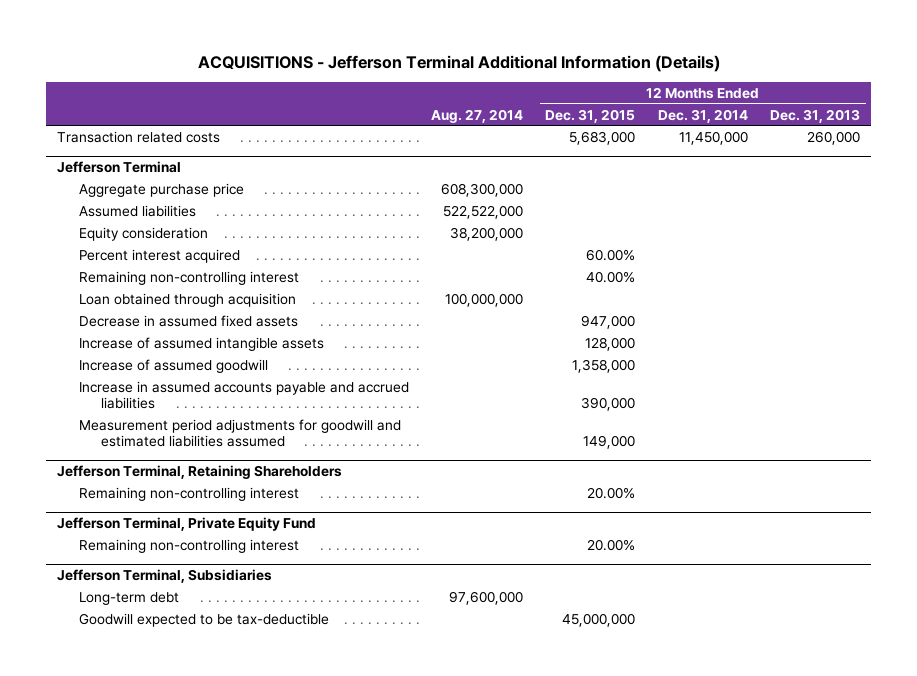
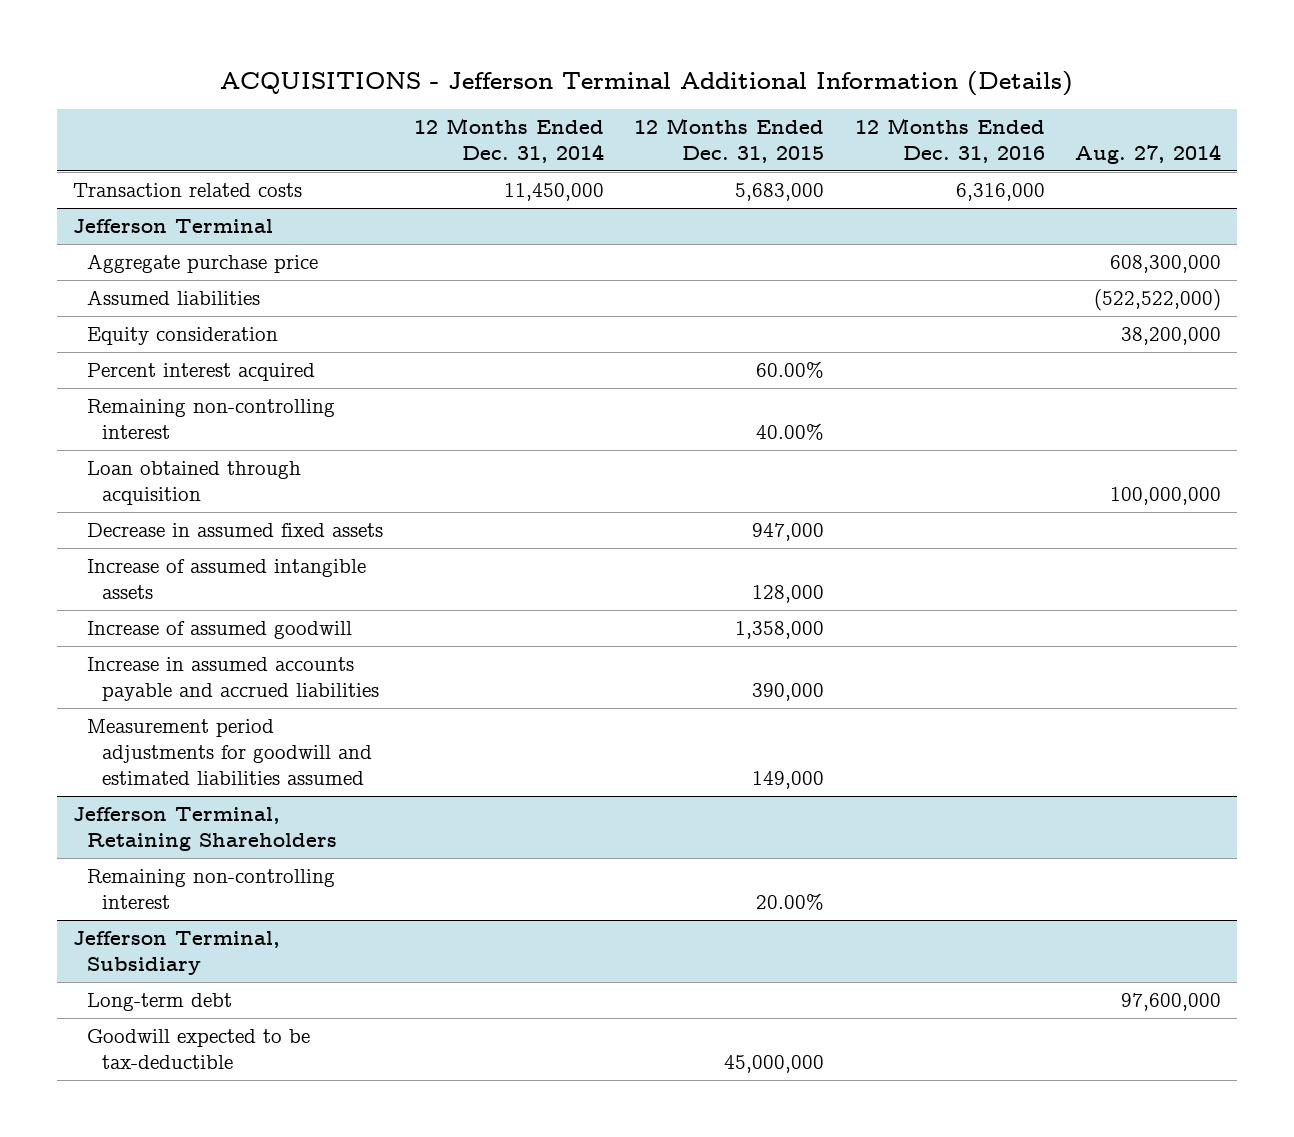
- | Aug. 27, 2014 | 12 Months Ended Dec. 31, 2015 | 12 Months Ended Dec. 31, 2014 | 12 Months Ended Dec. 31, 2013
+ | 12 Months Ended Dec. 31, 2014 | 12 Months Ended Dec. 31, 2015 | 12 Months Ended Dec. 31, 2016 | Aug. 27, 2014
@ Jefferson Terminal
- Assumed liabilities | 522,522,000 | | |
+ Assumed liabilities | | | | (522,522,000)
- Jefferson Terminal, Private Equity Fund
- Remaining non-controlling interest | | 20.00% | |
- Jefferson Terminal, Subsidiaries
+ Jefferson Terminal, Subsidiary

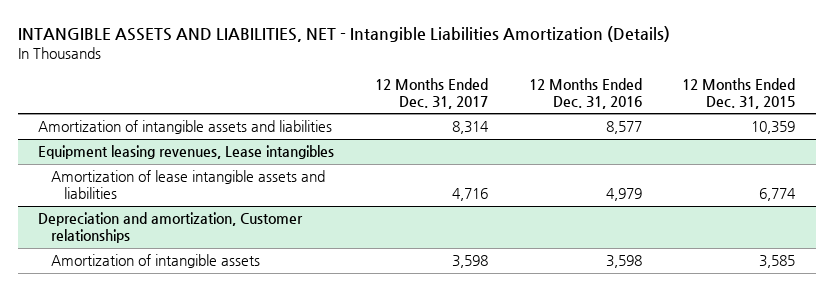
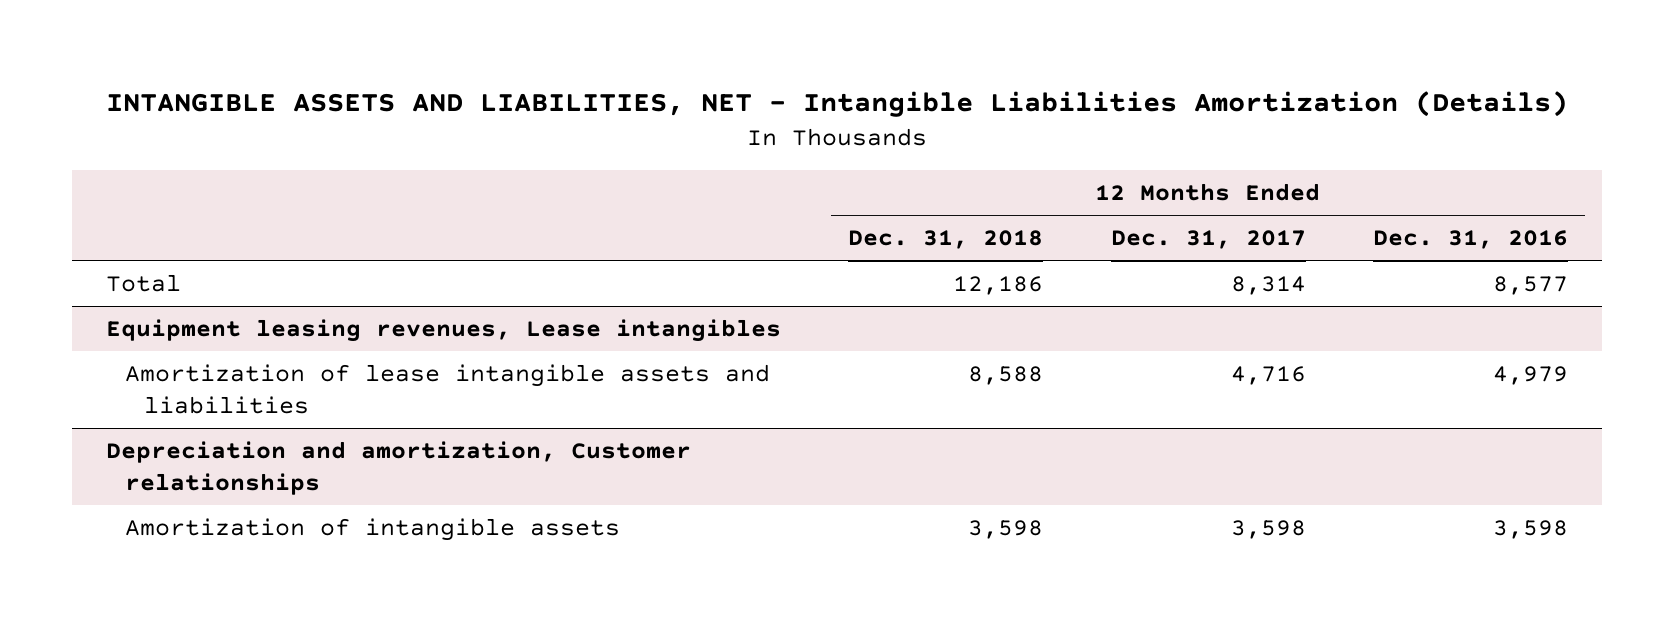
- | 12 Months Ended Dec. 31, 2017 | 12 Months Ended Dec. 31, 2016 | 12 Months Ended Dec. 31, 2015
+ | 12 Months Ended Dec. 31, 2018 | 12 Months Ended Dec. 31, 2017 | 12 Months Ended Dec. 31, 2016
- Amortization of intangible assets and liabilities | 8,314 | 8,577 | 10,359
+ Total | 12,186 | 8,314 | 8,577

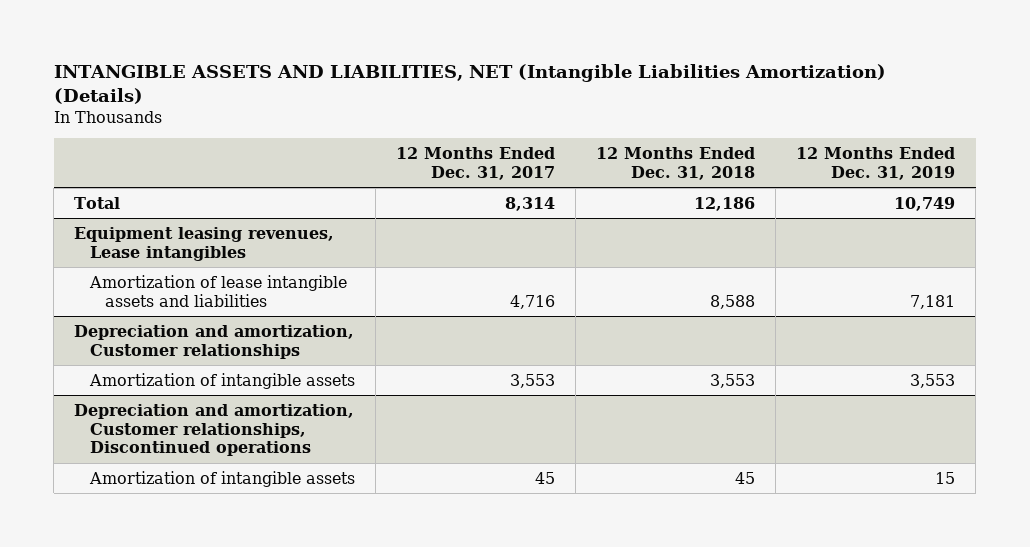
- INTANGIBLE ASSETS AND LIABILITIES, NET - Intangible Liabilities Amortization (Details)
+ INTANGIBLE ASSETS AND LIABILITIES, NET (Intangible Liabilities Amortization) (Details)
- | 12 Months Ended Dec. 31, 2018 | 12 Months Ended Dec. 31, 2017 | 12 Months Ended Dec. 31, 2016
+ | 12 Months Ended Dec. 31, 2017 | 12 Months Ended Dec. 31, 2018 | 12 Months Ended Dec. 31, 2019
@ Depreciation and amortization, Customer relationships
- Amortization of intangible assets | 3,598 | 3,598 | 3,598
+ Amortization of intangible assets | 3,553 | 3,553 | 3,553
+ Depreciation and amortization, Customer relationships, Discontinued operations
+ Amortization of intangible assets | 45 | 45 | 15

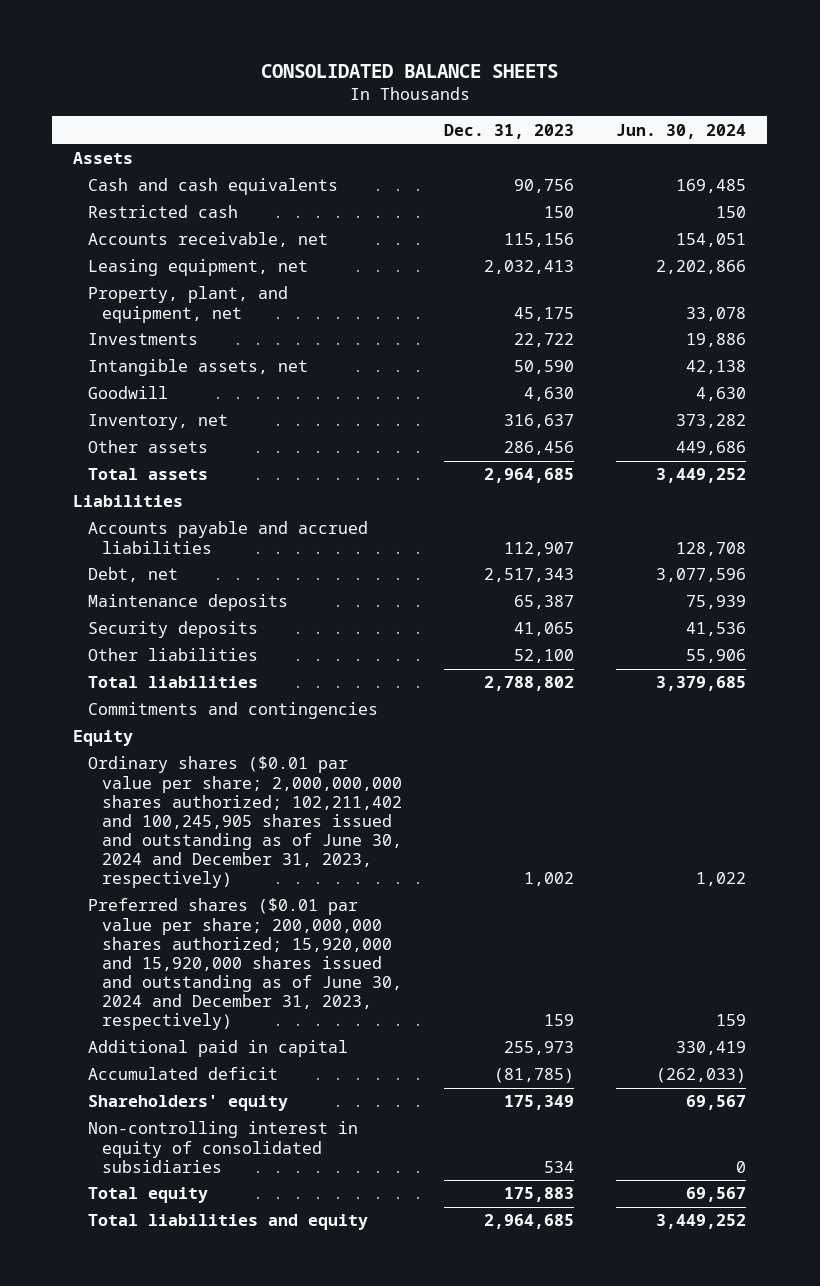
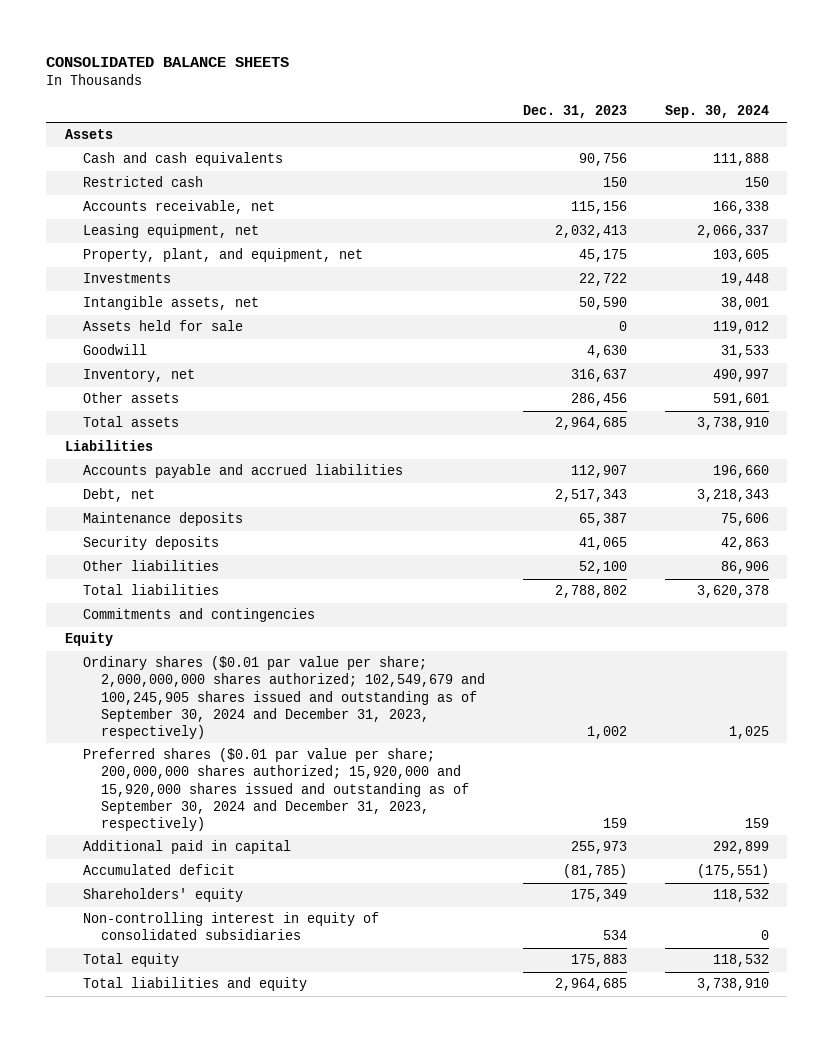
- | Dec. 31, 2023 | Jun. 30, 2024
+ | Dec. 31, 2023 | Sep. 30, 2024
+ Assets held for sale | 0 | 119,012
- Ordinary shares ($0.01 par value per share; 2,000,000,000 shares authorized; 102,211,402 and 100,245,905 shares issued and outstanding as of June 30, 2024 and December 31, 2023, respectively) | 1,002 | 1,022
- Preferred shares ($0.01 par value per share; 200,000,000 shares authorized; 15,920,000 and 15,920,000 shares issued and outstanding as of June 30, 2024 and December 31, 2023, respectively) | 159 | 159
+ Ordinary shares ($0.01 par value per share; 2,000,000,000 shares authorized; 102,549,679 and 100,245,905 shares issued and outstanding as of September 30, 2024 and December 31, 2023, respectively) | 1,002 | 1,025
+ Preferred shares ($0.01 par value per share; 200,000,000 shares authorized; 15,920,000 and 15,920,000 shares issued and outstanding as of September 30, 2024 and December 31, 2023, respectively) | 159 | 159

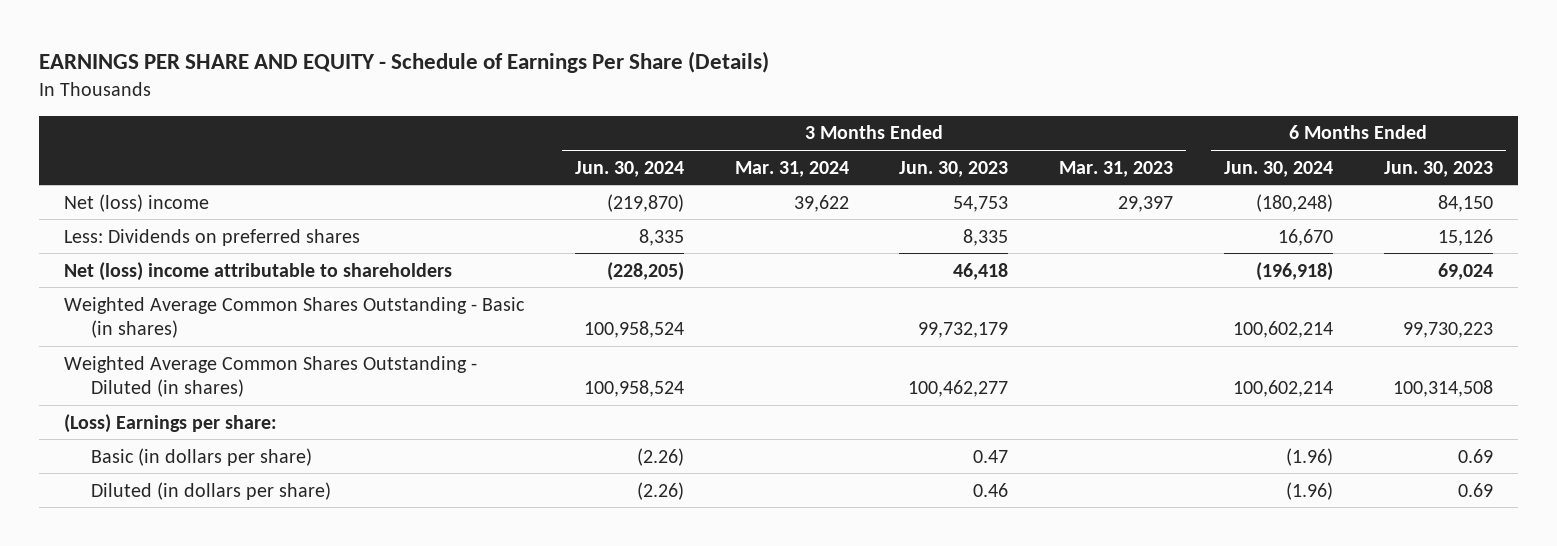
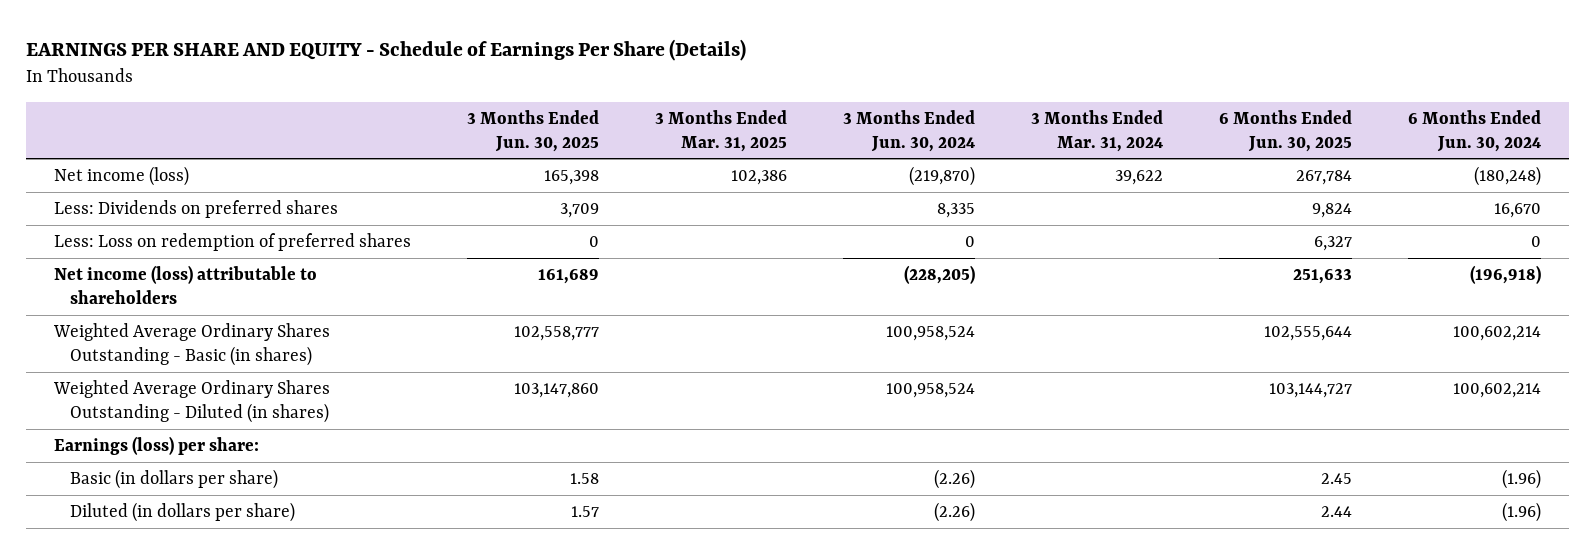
- | 3 Months Ended Jun. 30, 2024 | 3 Months Ended Mar. 31, 2024 | 3 Months Ended Jun. 30, 2023 | 3 Months Ended Mar. 31, 2023 | 6 Months Ended Jun. 30, 2024 | 6 Months Ended Jun. 30, 2023
+ | 3 Months Ended Jun. 30, 2025 | 3 Months Ended Mar. 31, 2025 | 3 Months Ended Jun. 30, 2024 | 3 Months Ended Mar. 31, 2024 | 6 Months Ended Jun. 30, 2025 | 6 Months Ended Jun. 30, 2024
- Net (loss) income | (219,870) | 39,622 | 54,753 | 29,397 | (180,248) | 84,150
+ Net income (loss) | 165,398 | 102,386 | (219,870) | 39,622 | 267,784 | (180,248)
- Net (loss) income attributable to shareholders | (228,205) | | 46,418 | | (196,918) | 69,024
- Weighted Average Common Shares Outstanding - Basic (in shares) | 100,958,524 | | 99,732,179 | | 100,602,214 | 99,730,223
- Weighted Average Common Shares Outstanding - Diluted (in shares) | 100,958,524 | | 100,462,277 | | 100,602,214 | 100,314,508
- (Loss) Earnings per share:
+ Less: Loss on redemption of preferred shares | 0 | | 0 | | 6,327 | 0
+ Net income (loss) attributable to shareholders | 161,689 | | (228,205) | | 251,633 | (196,918)
+ Weighted Average Ordinary Shares Outstanding - Basic (in shares) | 102,558,777 | | 100,958,524 | | 102,555,644 | 100,602,214
+ Weighted Average Ordinary Shares Outstanding - Diluted (in shares) | 103,147,860 | | 100,958,524 | | 103,144,727 | 100,602,214
+ Earnings (loss) per share:

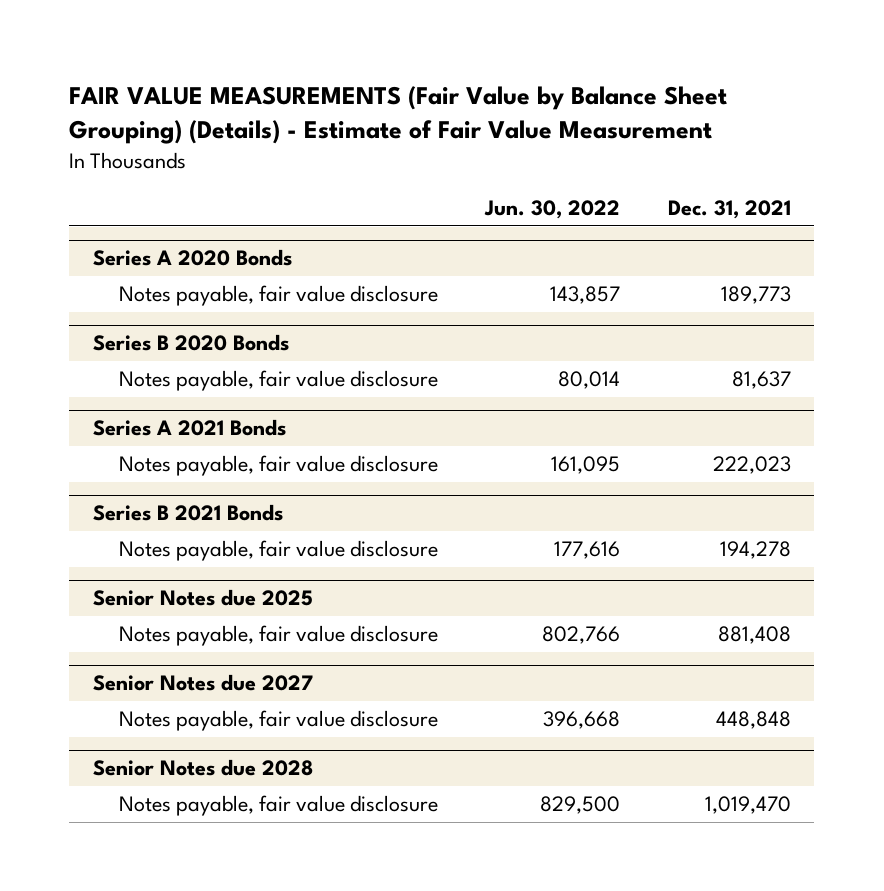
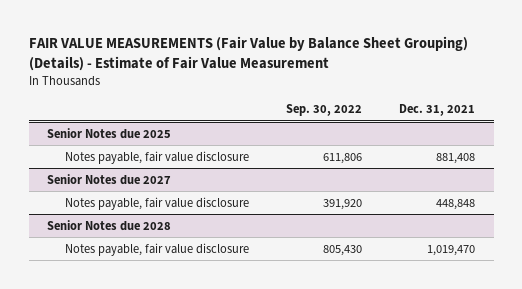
- | Jun. 30, 2022 | Dec. 31, 2021
+ | Sep. 30, 2022 | Dec. 31, 2021
- Series A 2020 Bonds
- Notes payable, fair value disclosure | 143,857 | 189,773
- Series B 2020 Bonds
- Notes payable, fair value disclosure | 80,014 | 81,637
- Series A 2021 Bonds
- Notes payable, fair value disclosure | 161,095 | 222,023
- Series B 2021 Bonds
- Notes payable, fair value disclosure | 177,616 | 194,278

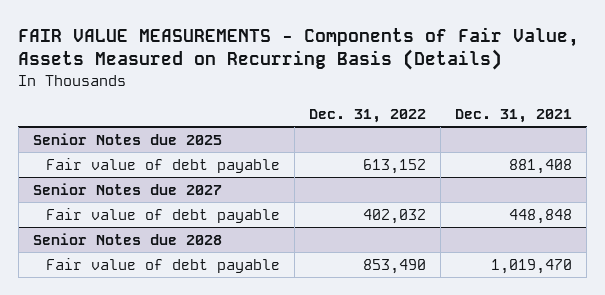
- FAIR VALUE MEASUREMENTS (Fair Value by Balance Sheet Grouping) (Details) - Estimate of Fair Value Measurement
+ FAIR VALUE MEASUREMENTS - Components of Fair Value, Assets Measured on Recurring Basis (Details)
- | Sep. 30, 2022 | Dec. 31, 2021
+ | Dec. 31, 2022 | Dec. 31, 2021
@ Senior Notes due 2025
- Notes payable, fair value disclosure | 611,806 | 881,408
+ Fair value of debt payable | 613,152 | 881,408
@ Senior Notes due 2027
- Notes payable, fair value disclosure | 391,920 | 448,848
+ Fair value of debt payable | 402,032 | 448,848
@ Senior Notes due 2028
- Notes payable, fair value disclosure | 805,430 | 1,019,470
+ Fair value of debt payable | 853,490 | 1,019,470

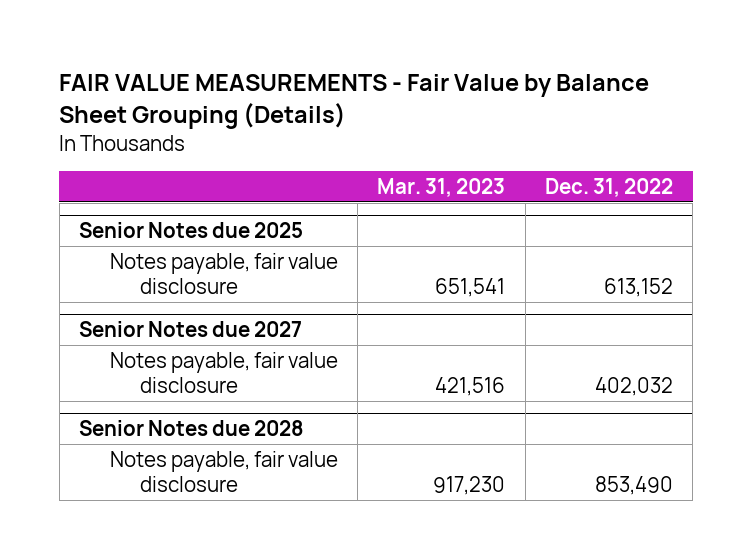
- FAIR VALUE MEASUREMENTS - Components of Fair Value, Assets Measured on Recurring Basis (Details)
+ FAIR VALUE MEASUREMENTS - Fair Value by Balance Sheet Grouping (Details)
- | Dec. 31, 2022 | Dec. 31, 2021
+ | Mar. 31, 2023 | Dec. 31, 2022
@ Senior Notes due 2025
- Fair value of debt payable | 613,152 | 881,408
+ Notes payable, fair value disclosure | 651,541 | 613,152
@ Senior Notes due 2027
- Fair value of debt payable | 402,032 | 448,848
+ Notes payable, fair value disclosure | 421,516 | 402,032
@ Senior Notes due 2028
- Fair value of debt payable | 853,490 | 1,019,470
+ Notes payable, fair value disclosure | 917,230 | 853,490

